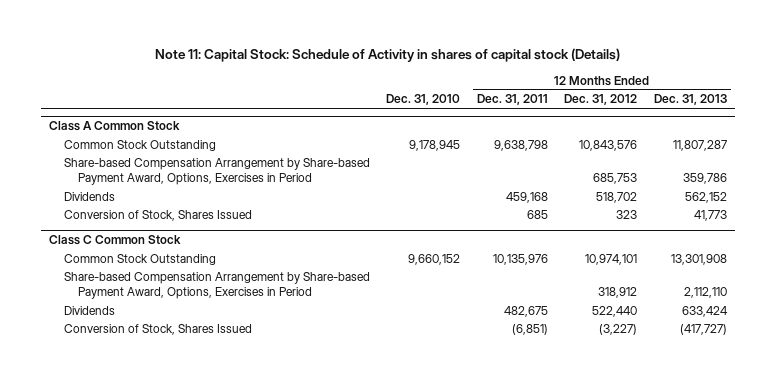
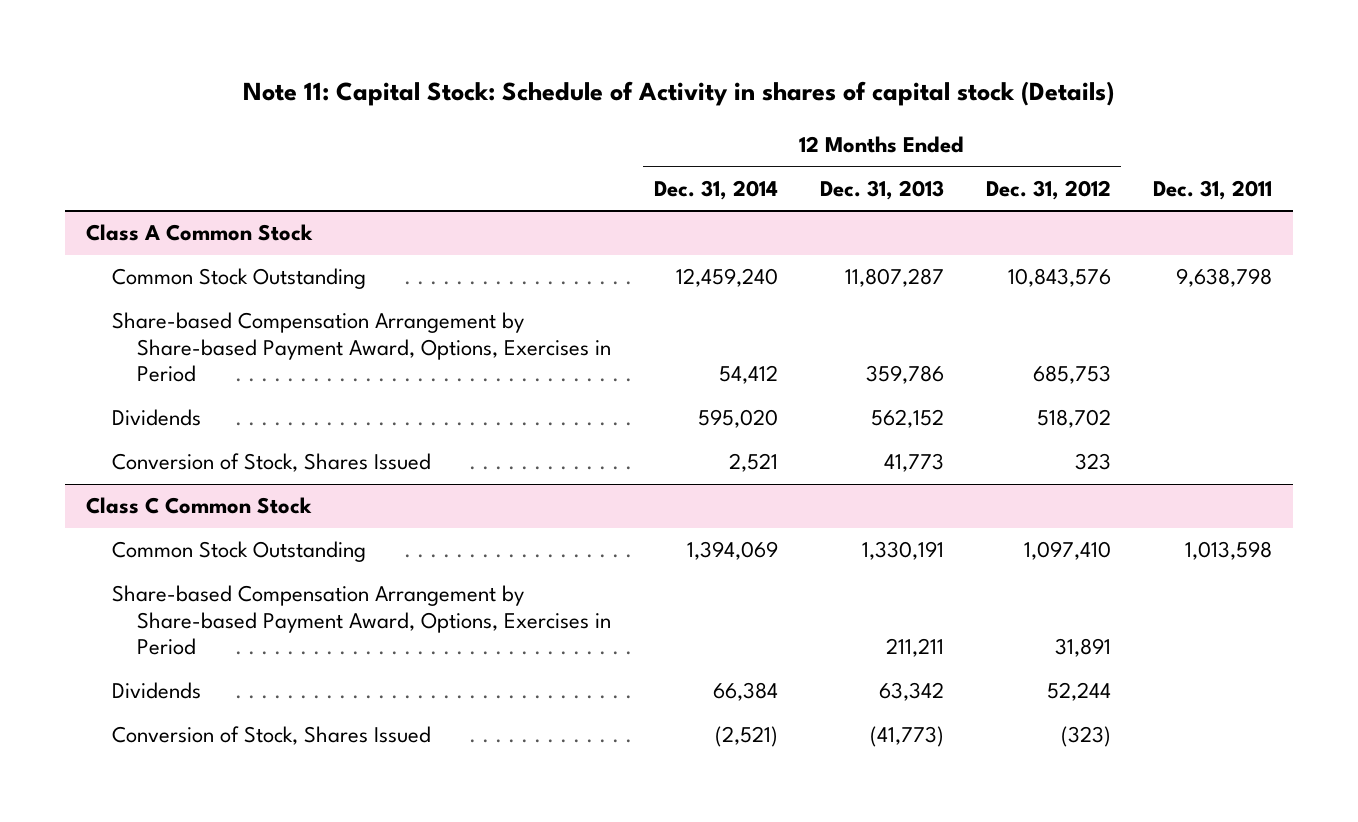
- | Dec. 31, 2010 | 12 Months Ended Dec. 31, 2011 | 12 Months Ended Dec. 31, 2012 | 12 Months Ended Dec. 31, 2013
+ | 12 Months Ended Dec. 31, 2014 | 12 Months Ended Dec. 31, 2013 | 12 Months Ended Dec. 31, 2012 | Dec. 31, 2011
@ Class C Common Stock
- Common Stock Outstanding | 9,660,152 | 10,135,976 | 10,974,101 | 13,301,908
- Share-based Compensation Arrangement by Share-based Payment Award, Options, Exercises in Period | | | 318,912 | 2,112,110
- Dividends | | 482,675 | 522,440 | 633,424
- Conversion of Stock, Shares Issued | | (6,851) | (3,227) | (417,727)
+ Common Stock Outstanding | 1,394,069 | 1,330,191 | 1,097,410 | 1,013,598
+ Share-based Compensation Arrangement by Share-based Payment Award, Options, Exercises in Period | | 211,211 | 31,891 |
+ Dividends | 66,384 | 63,342 | 52,244 |
+ Conversion of Stock, Shares Issued | (2,521) | (41,773) | (323) |

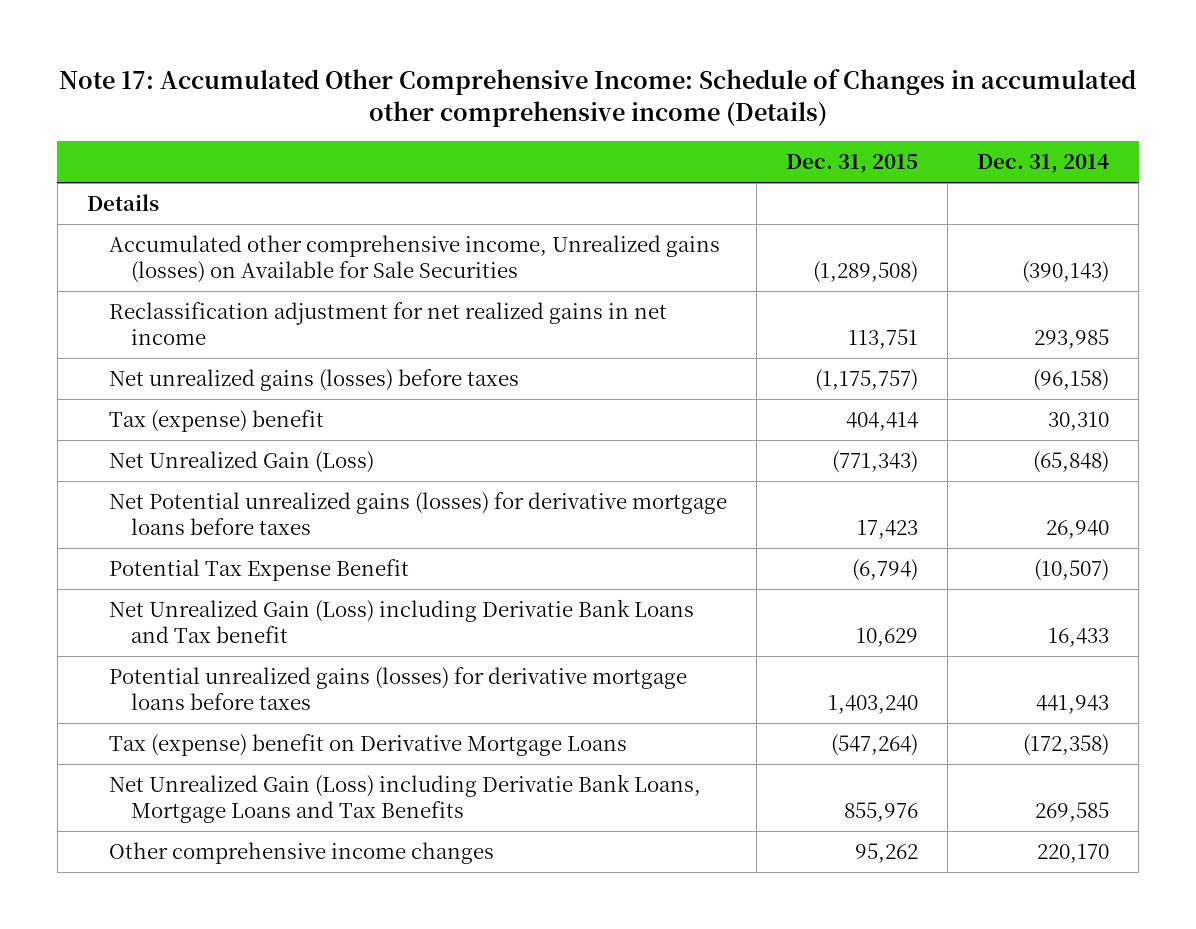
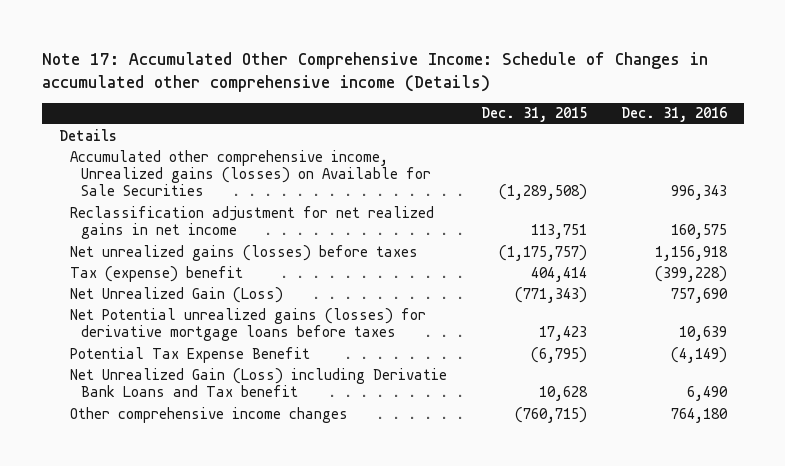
- | Dec. 31, 2015 | Dec. 31, 2014
+ | Dec. 31, 2015 | Dec. 31, 2016
- Potential Tax Expense Benefit | (6,794) | (10,507)
- Net Unrealized Gain (Loss) including Derivatie Bank Loans and Tax benefit | 10,629 | 16,433
- Potential unrealized gains (losses) for derivative mortgage loans before taxes | 1,403,240 | 441,943
- Tax (expense) benefit on Derivative Mortgage Loans | (547,264) | (172,358)
- Net Unrealized Gain (Loss) including Derivatie Bank Loans, Mortgage Loans and Tax Benefits | 855,976 | 269,585
- Other comprehensive income changes | 95,262 | 220,170
+ Potential Tax Expense Benefit | (6,795) | (4,149)
+ Net Unrealized Gain (Loss) including Derivatie Bank Loans and Tax benefit | 10,628 | 6,490
+ Other comprehensive income changes | (760,715) | 764,180

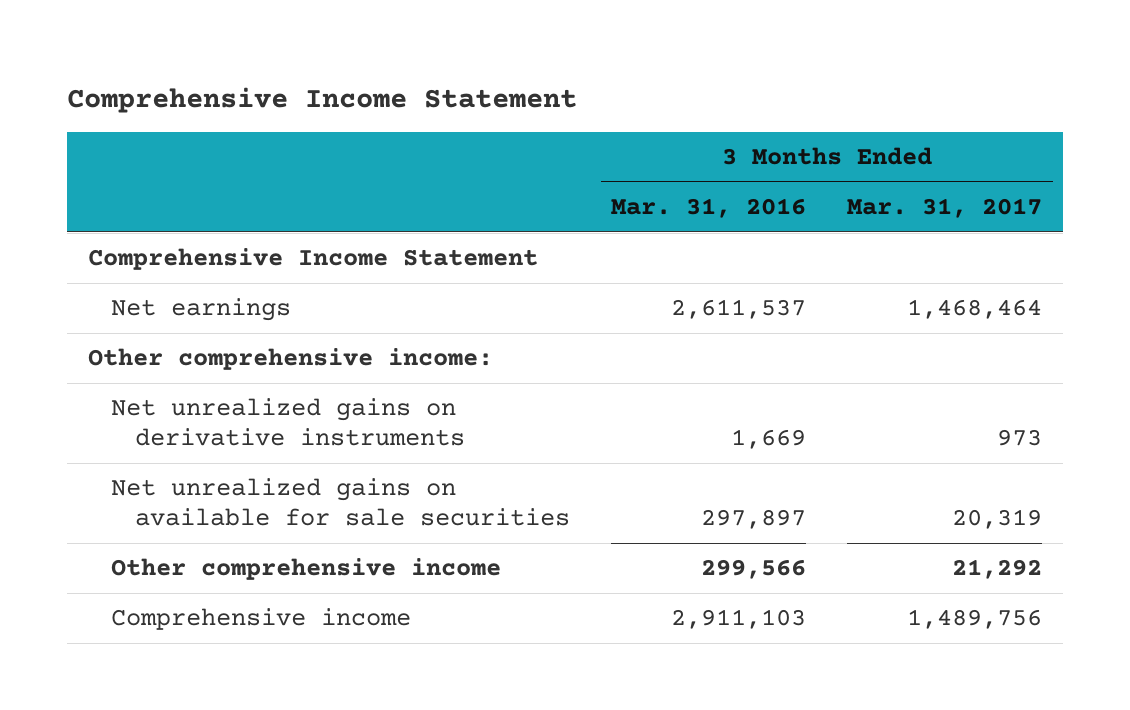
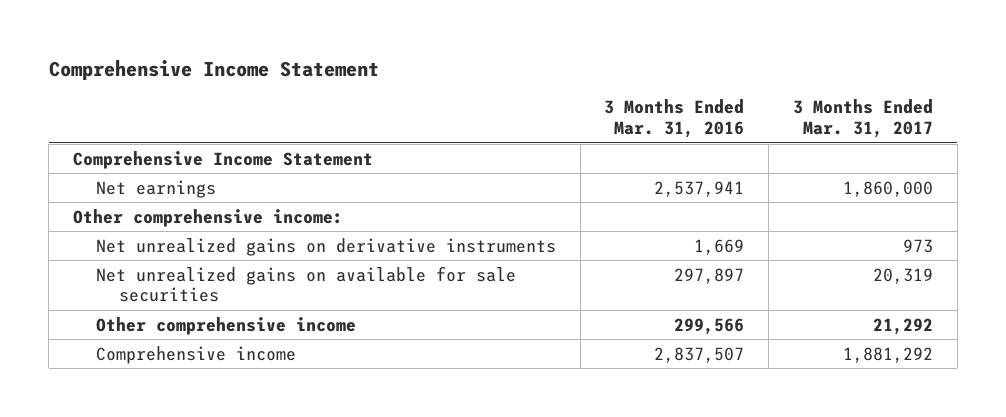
- Net earnings | 2,611,537 | 1,468,464
+ Net earnings | 2,537,941 | 1,860,000
- Comprehensive income | 2,911,103 | 1,489,756
+ Comprehensive income | 2,837,507 | 1,881,292

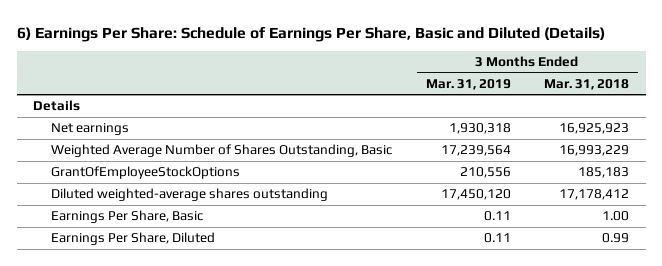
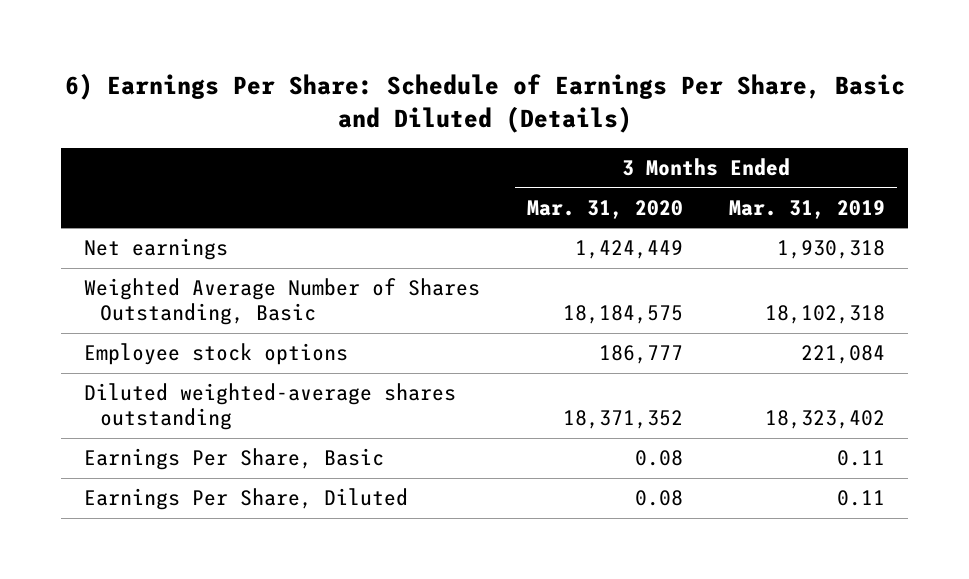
- | 3 Months Ended Mar. 31, 2019 | 3 Months Ended Mar. 31, 2018
+ | 3 Months Ended Mar. 31, 2020 | 3 Months Ended Mar. 31, 2019
- Details
- Weighted Average Number of Shares Outstanding, Basic | 17,239,564 | 16,993,229
- GrantOfEmployeeStockOptions | 210,556 | 185,183
- Diluted weighted-average shares outstanding | 17,450,120 | 17,178,412
+ Weighted Average Number of Shares Outstanding, Basic | 18,184,575 | 18,102,318
+ Employee stock options | 186,777 | 221,084
+ Diluted weighted-average shares outstanding | 18,371,352 | 18,323,402

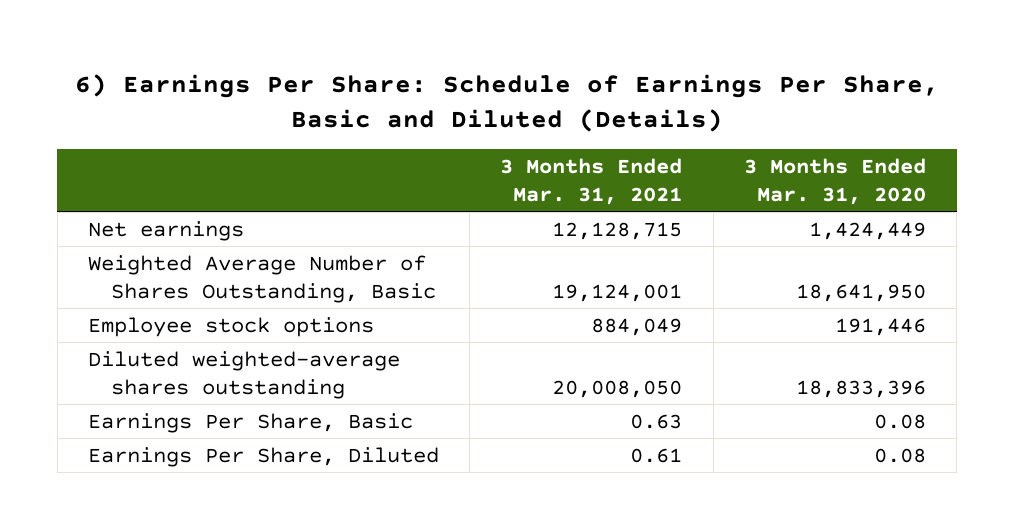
- | 3 Months Ended Mar. 31, 2020 | 3 Months Ended Mar. 31, 2019
+ | 3 Months Ended Mar. 31, 2021 | 3 Months Ended Mar. 31, 2020
- Weighted Average Number of Shares Outstanding, Basic | 18,184,575 | 18,102,318
- Employee stock options | 186,777 | 221,084
- Diluted weighted-average shares outstanding | 18,371,352 | 18,323,402
+ Weighted Average Number of Shares Outstanding, Basic | 19,124,001 | 18,641,950
+ Employee stock options | 884,049 | 191,446
+ Diluted weighted-average shares outstanding | 20,008,050 | 18,833,396

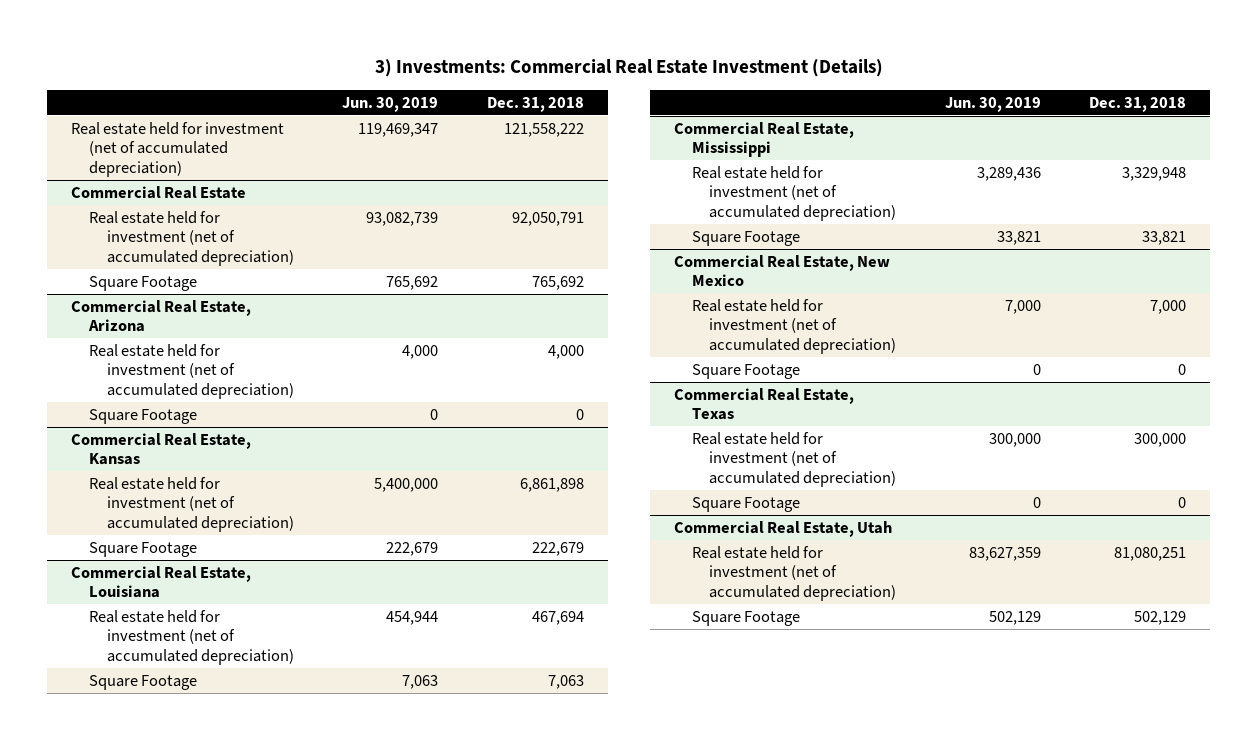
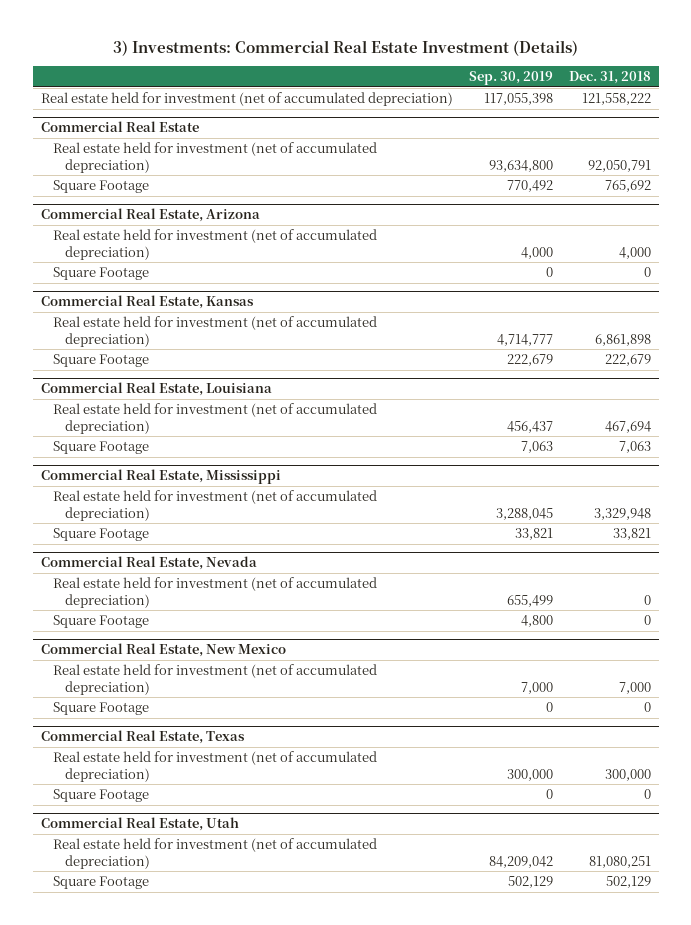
- | Jun. 30, 2019 | Dec. 31, 2018
+ | Sep. 30, 2019 | Dec. 31, 2018
+ Commercial Real Estate, Nevada
+ Real estate held for investment (net of accumulated depreciation) | 655,499 | 0
+ Square Footage | 4,800 | 0

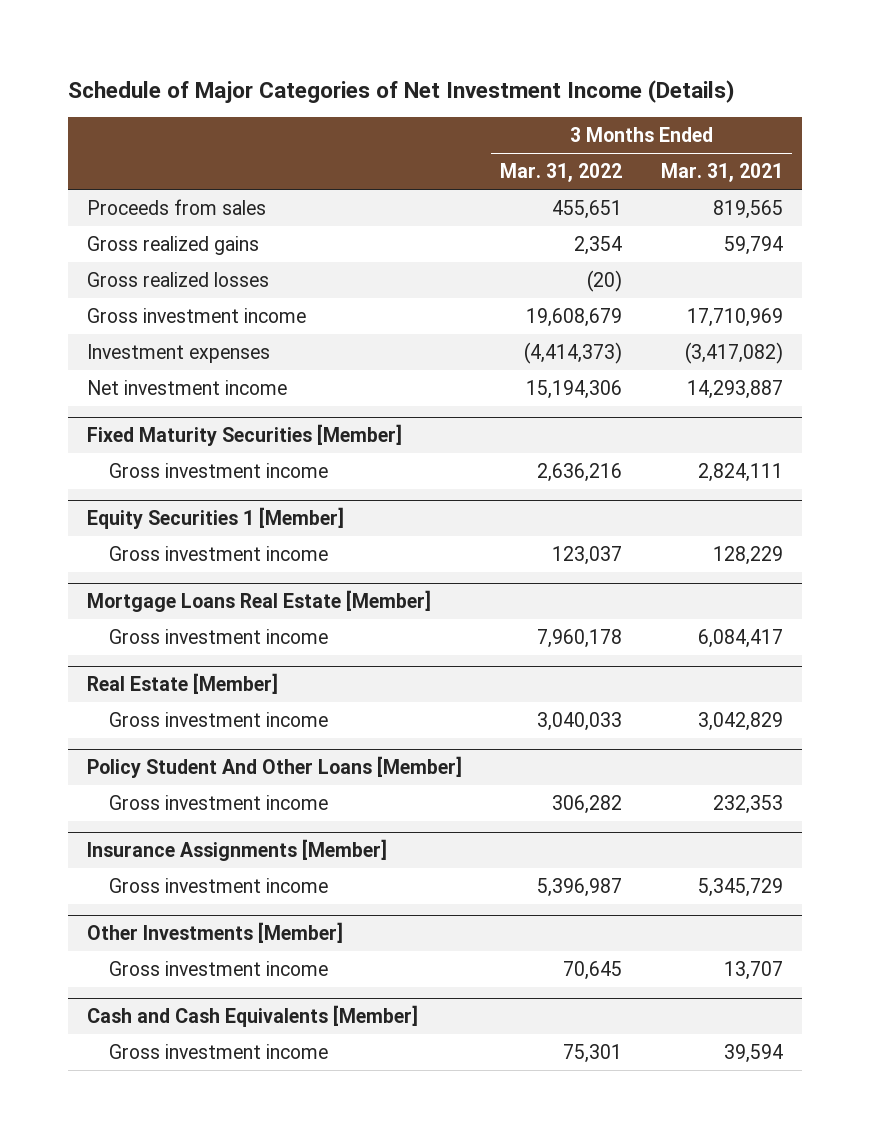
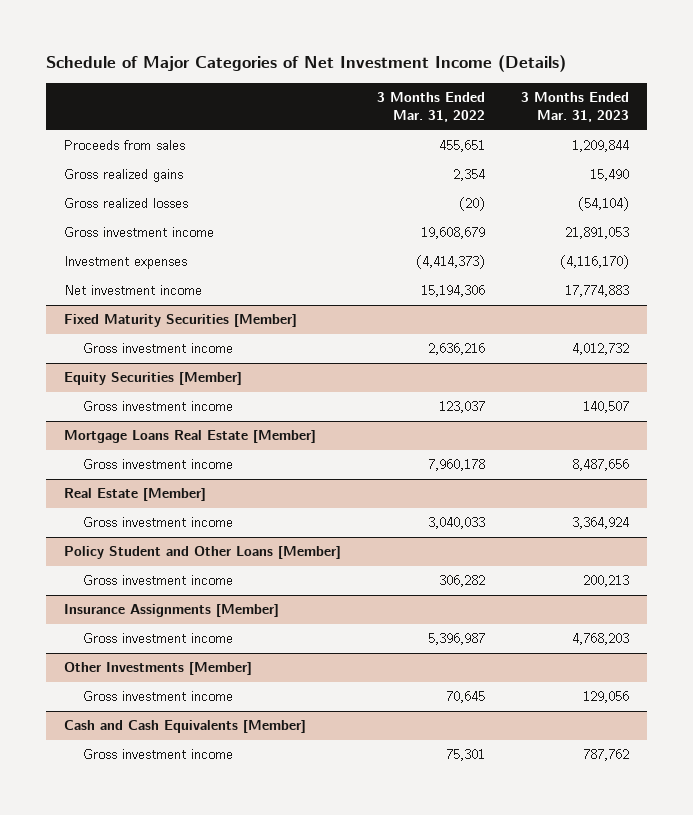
- | 3 Months Ended Mar. 31, 2022 | 3 Months Ended Mar. 31, 2021
+ | 3 Months Ended Mar. 31, 2022 | 3 Months Ended Mar. 31, 2023
- Equity Securities 1 [Member]
+ Equity Securities [Member]
- Policy Student And Other Loans [Member]
+ Policy Student and Other Loans [Member]

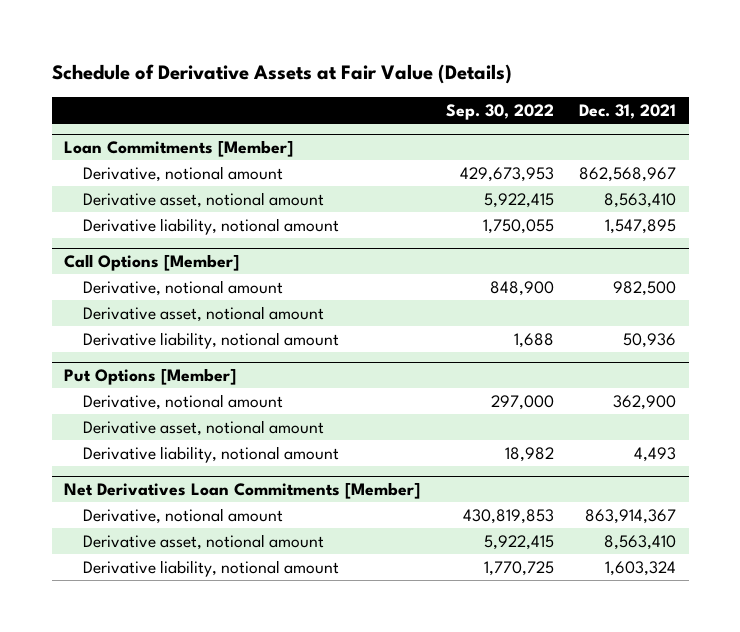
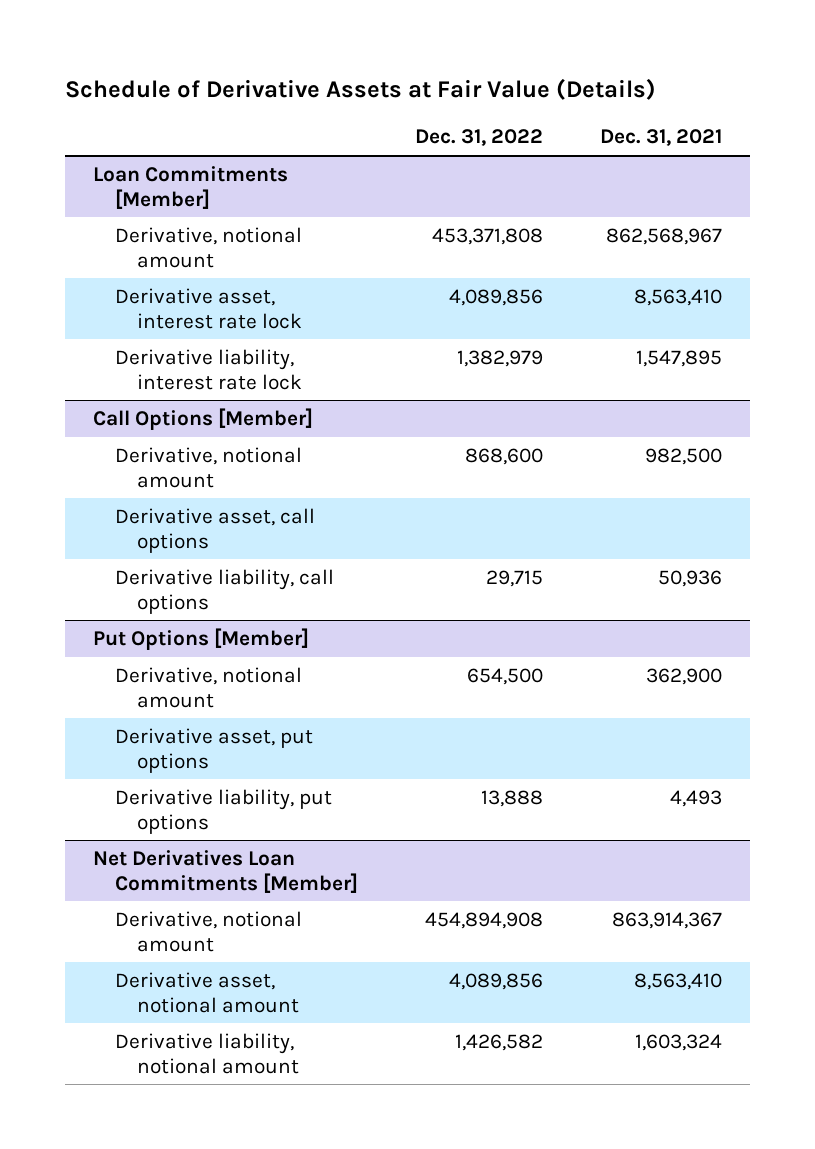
- | Sep. 30, 2022 | Dec. 31, 2021
+ | Dec. 31, 2022 | Dec. 31, 2021
@ Loan Commitments [Member]
- Derivative asset, notional amount | 5,922,415 | 8,563,410
- Derivative liability, notional amount | 1,750,055 | 1,547,895
+ Derivative asset, interest rate lock | 4,089,856 | 8,563,410
+ Derivative liability, interest rate lock | 1,382,979 | 1,547,895
@ Call Options [Member]
- Derivative asset, notional amount
- Derivative liability, notional amount | 1,688 | 50,936
+ Derivative asset, call options
+ Derivative liability, call options | 29,715 | 50,936
@ Put Options [Member]
- Derivative asset, notional amount
- Derivative liability, notional amount | 18,982 | 4,493
+ Derivative asset, put options
+ Derivative liability, put options | 13,888 | 4,493

